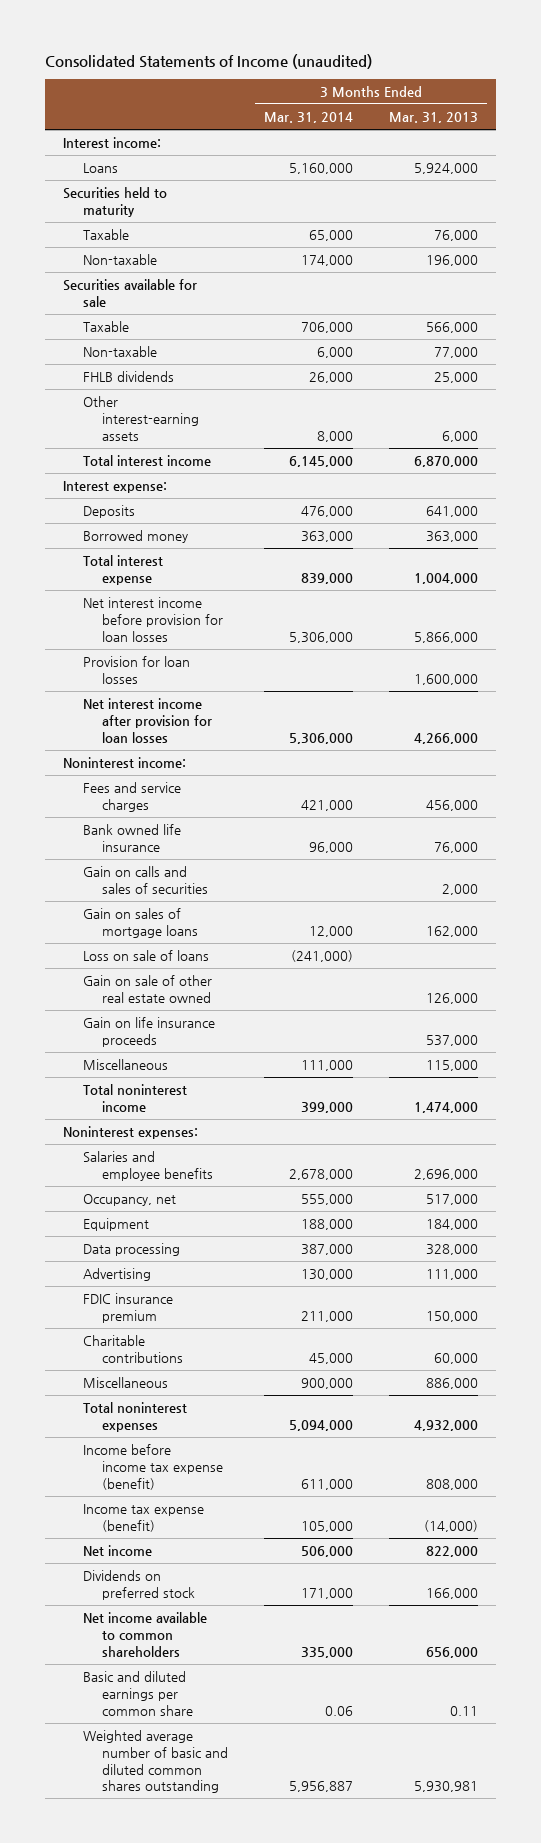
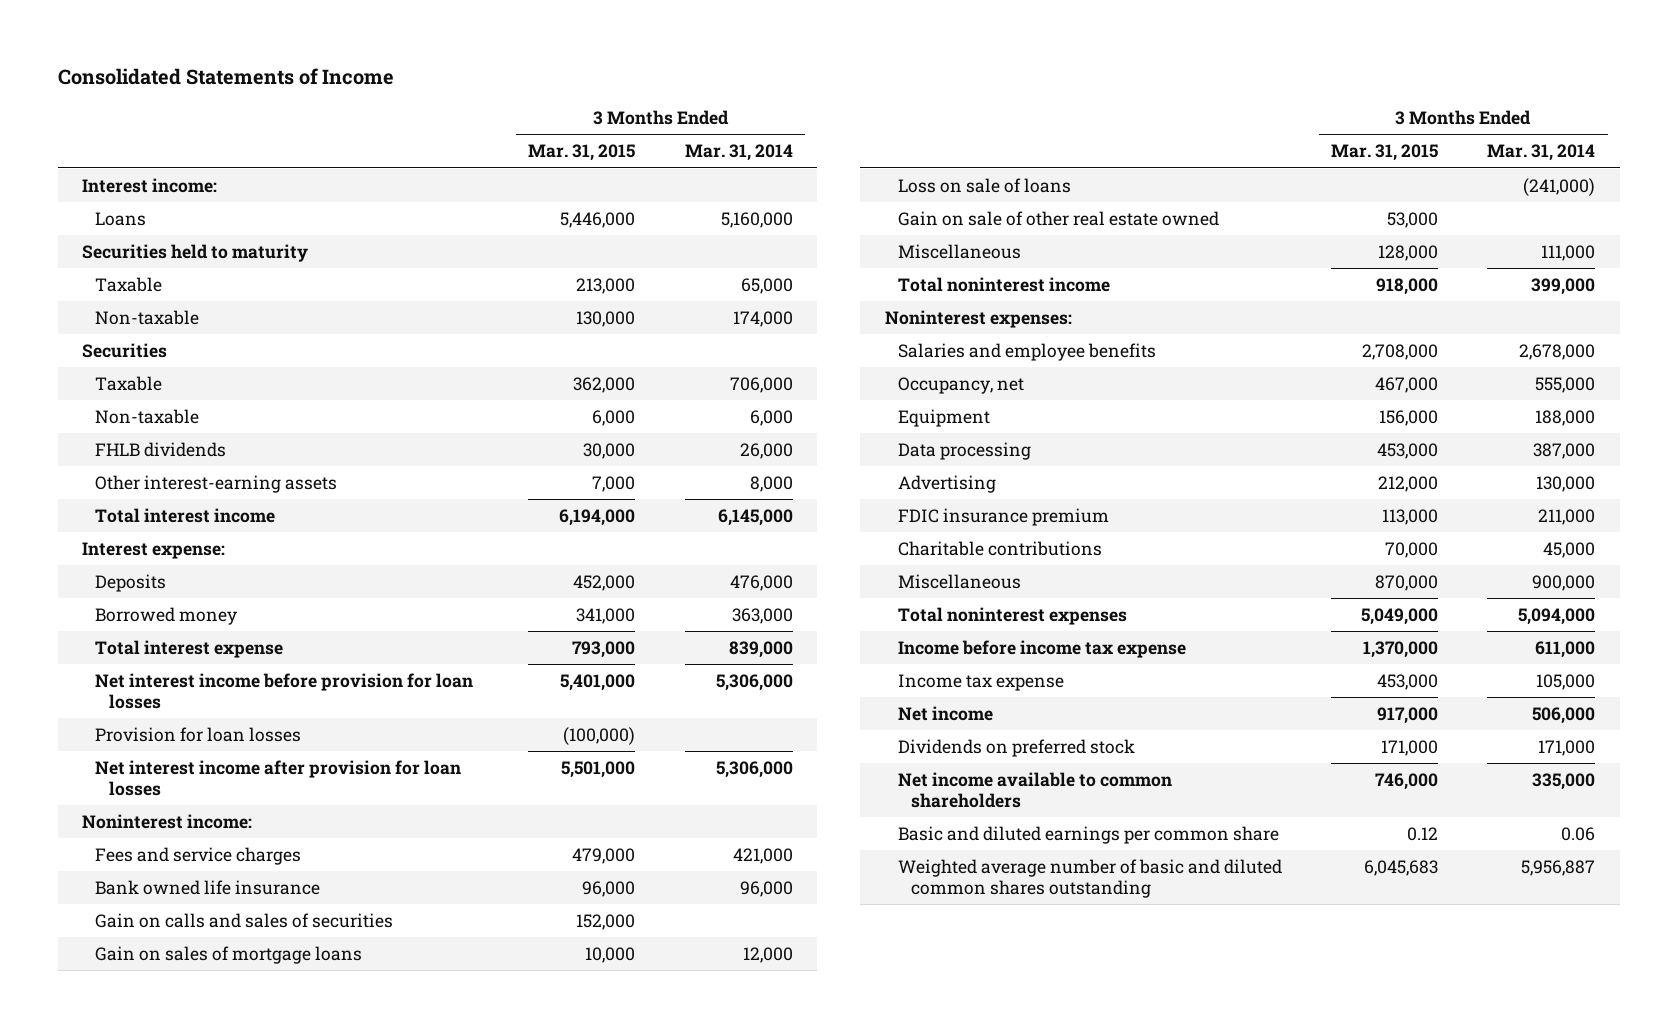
- Consolidated Statements of Income (unaudited)
+ Consolidated Statements of Income
- | 3 Months Ended Mar. 31, 2014 | 3 Months Ended Mar. 31, 2013
+ | 3 Months Ended Mar. 31, 2015 | 3 Months Ended Mar. 31, 2014
- Securities available for sale
+ Securities
- Gain on life insurance proceeds | | 537,000
- Income before income tax expense (benefit) | 611,000 | 808,000
- Income tax expense (benefit) | 105,000 | (14,000)
+ Income before income tax expense | 1,370,000 | 611,000
+ Income tax expense | 453,000 | 105,000

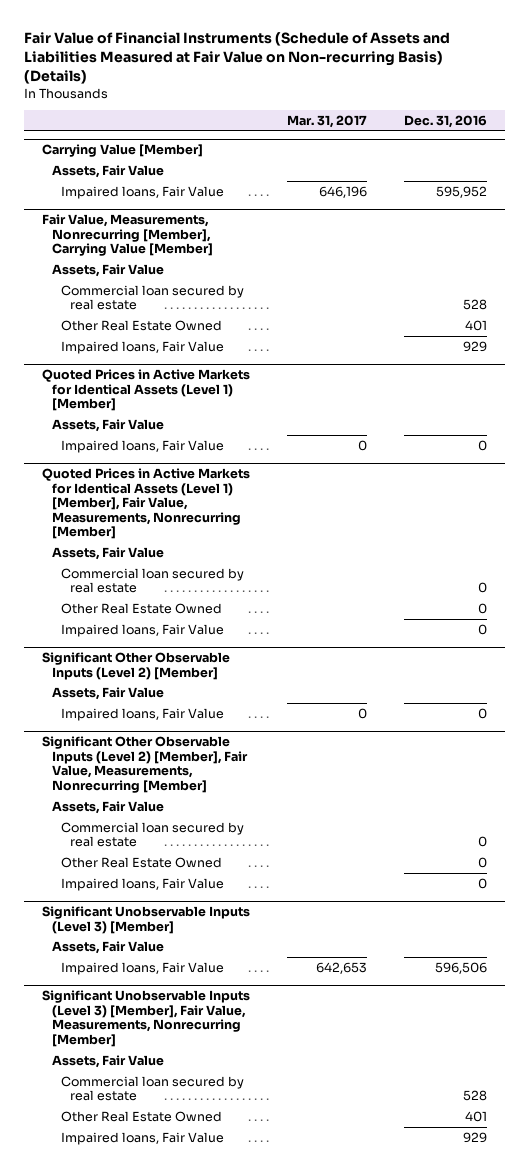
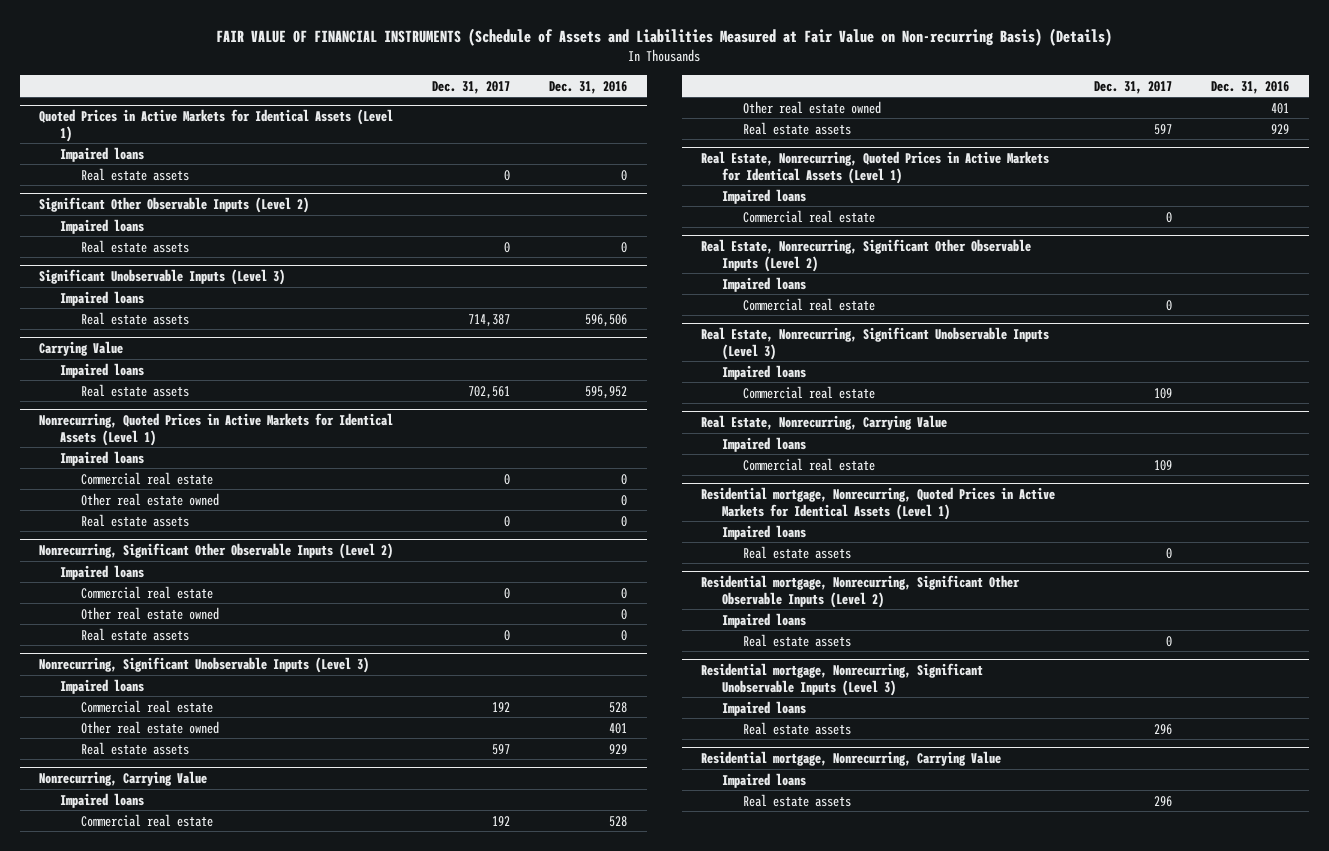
- Fair Value of Financial Instruments (Schedule of Assets and Liabilities Measured at Fair Value on Non-recurring Basis) (Details)
+ FAIR VALUE OF FINANCIAL INSTRUMENTS (Schedule of Assets and Liabilities Measured at Fair Value on Non-recurring Basis) (Details)
- | Mar. 31, 2017 | Dec. 31, 2016
+ | Dec. 31, 2017 | Dec. 31, 2016
- Carrying Value [Member]
- Assets, Fair Value
- Impaired loans, Fair Value | 646,196 | 595,952
- Fair Value, Measurements, Nonrecurring [Member], Carrying Value [Member]
- Assets, Fair Value
- Commercial loan secured by real estate | | 528
- Other Real Estate Owned | | 401
- Impaired loans, Fair Value | | 929
- Quoted Prices in Active Markets for Identical Assets (Level 1) [Member]
- Assets, Fair Value
- Impaired loans, Fair Value | 0 | 0
- Quoted Prices in Active Markets for Identical Assets (Level 1) [Member], Fair Value, Measurements, Nonrecurring [Member]
- Assets, Fair Value
- Commercial loan secured by real estate | | 0
- Other Real Estate Owned | | 0
- Impaired loans, Fair Value | | 0
- Significant Other Observable Inputs (Level 2) [Member]
- Assets, Fair Value
- Impaired loans, Fair Value | 0 | 0
- Significant Other Observable Inputs (Level 2) [Member], Fair Value, Measurements, Nonrecurring [Member]
- Assets, Fair Value
- Commercial loan secured by real estate | | 0
- Other Real Estate Owned | | 0
- Impaired loans, Fair Value | | 0
- Significant Unobservable Inputs (Level 3) [Member]
- Assets, Fair Value
- Impaired loans, Fair Value | 642,653 | 596,506
- Significant Unobservable Inputs (Level 3) [Member], Fair Value, Measurements, Nonrecurring [Member]
- Assets, Fair Value
- Commercial loan secured by real estate | | 528
- Other Real Estate Owned | | 401
- Impaired loans, Fair Value | | 929
+ Quoted Prices in Active Markets for Identical Assets (Level 1)
+ Impaired loans
+ Real estate assets | 0 | 0
+ Significant Other Observable Inputs (Level 2)
+ Impaired loans
+ Real estate assets | 0 | 0
+ Significant Unobservable Inputs (Level 3)
+ Impaired loans
+ Real estate assets | 714,387 | 596,506
+ Carrying Value
+ Impaired loans
+ Real estate assets | 702,561 | 595,952
+ Nonrecurring, Quoted Prices in Active Markets for Identical Assets (Level 1)
+ Impaired loans
+ Commercial real estate | 0 | 0
+ Other real estate owned | | 0
+ Real estate assets | 0 | 0
+ Nonrecurring, Significant Other Observable Inputs (Level 2)
+ Impaired loans
+ Commercial real estate | 0 | 0
+ Other real estate owned | | 0
+ Real estate assets | 0 | 0
+ Nonrecurring, Significant Unobservable Inputs (Level 3)
+ Impaired loans
+ Commercial real estate | 192 | 528
+ Other real estate owned | | 401
+ Real estate assets | 597 | 929
+ Nonrecurring, Carrying Value
+ Impaired loans
+ Commercial real estate | 192 | 528
+ Other real estate owned | | 401
+ Real estate assets | 597 | 929
+ Real Estate, Nonrecurring, Quoted Prices in Active Markets for Identical Assets (Level 1)
+ Impaired loans
+ Commercial real estate | 0 |
+ Real Estate, Nonrecurring, Significant Other Observable Inputs (Level 2)
+ Impaired loans
+ Commercial real estate | 0 |
+ Real Estate, Nonrecurring, Significant Unobservable Inputs (Level 3)
+ Impaired loans
+ Commercial real estate | 109 |
+ Real Estate, Nonrecurring, Carrying Value
+ Impaired loans
+ Commercial real estate | 109 |
+ Residential mortgage, Nonrecurring, Quoted Prices in Active Markets for Identical Assets (Level 1)
+ Impaired loans
+ Real estate assets | 0 |
+ Residential mortgage, Nonrecurring, Significant Other Observable Inputs (Level 2)
+ Impaired loans
+ Real estate assets | 0 |
+ Residential mortgage, Nonrecurring, Significant Unobservable Inputs (Level 3)
+ Impaired loans
+ Real estate assets | 296 |
+ Residential mortgage, Nonrecurring, Carrying Value
+ Impaired loans
+ Real estate assets | 296 |

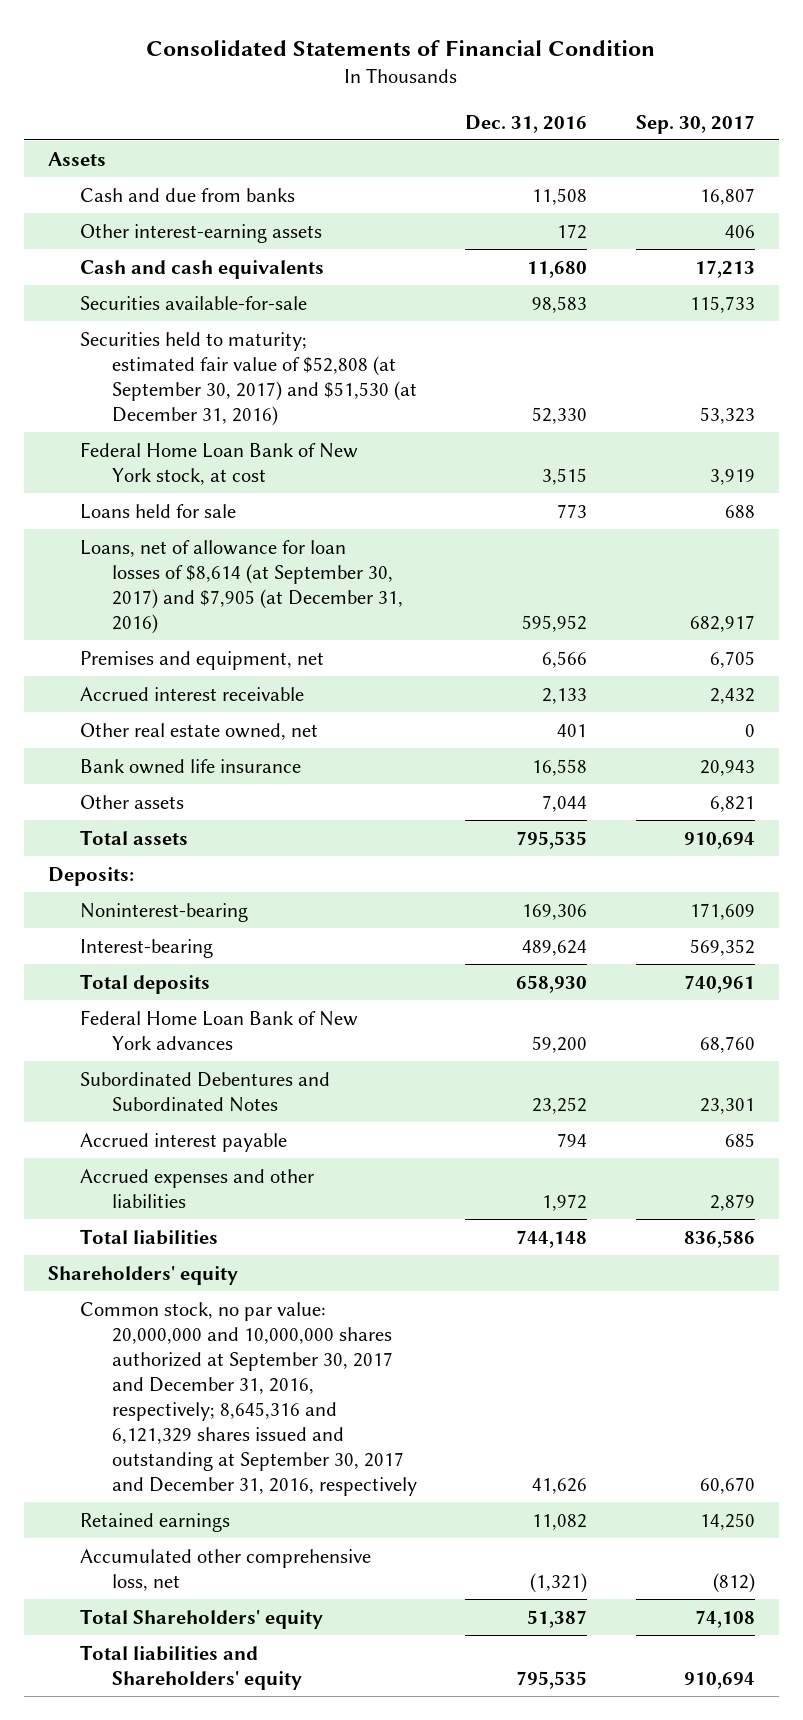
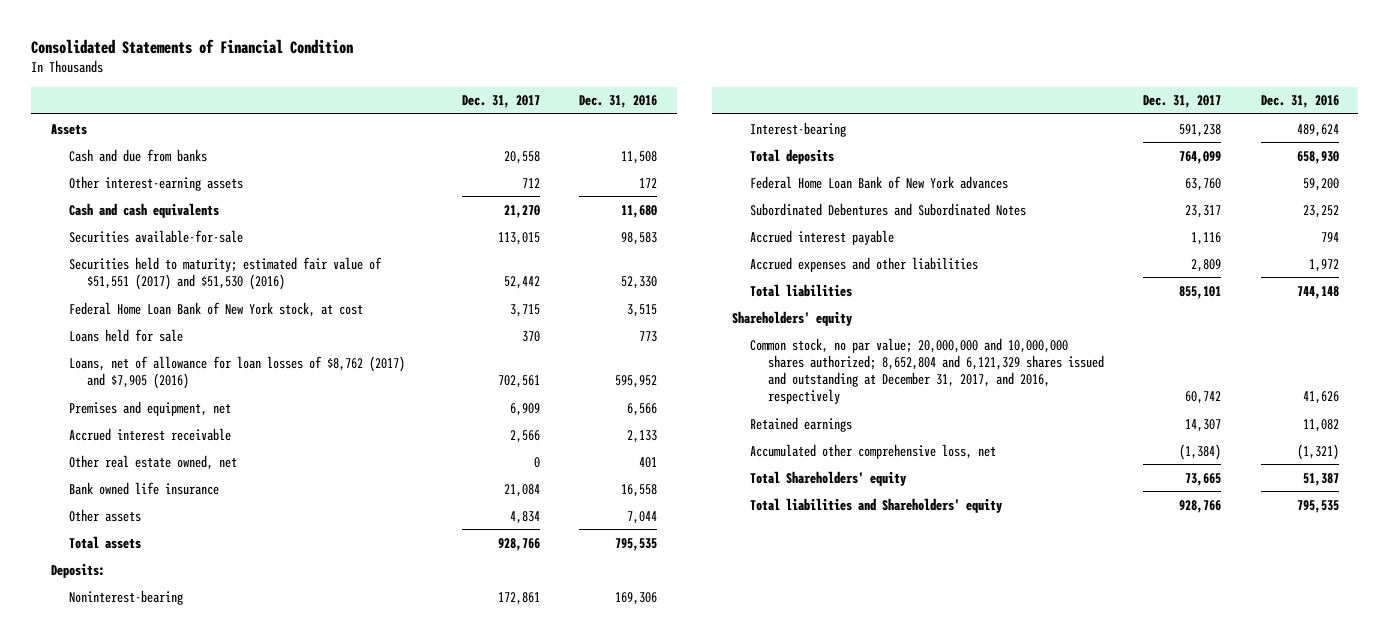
- | Dec. 31, 2016 | Sep. 30, 2017
+ | Dec. 31, 2017 | Dec. 31, 2016
- Securities held to maturity; estimated fair value of $52,808 (at September 30, 2017) and $51,530 (at December 31, 2016) | 52,330 | 53,323
+ Securities held to maturity; estimated fair value of $51,551 (2017) and $51,530 (2016) | 52,442 | 52,330
- Loans, net of allowance for loan losses of $8,614 (at September 30, 2017) and $7,905 (at December 31, 2016) | 595,952 | 682,917
+ Loans, net of allowance for loan losses of $8,762 (2017) and $7,905 (2016) | 702,561 | 595,952
- Common stock, no par value: 20,000,000 and 10,000,000 shares authorized at September 30, 2017 and December 31, 2016, respectively; 8,645,316 and 6,121,329 shares issued and outstanding at September 30, 2017 and December 31, 2016, respectively | 41,626 | 60,670
+ Common stock, no par value; 20,000,000 and 10,000,000 shares authorized; 8,652,804 and 6,121,329 shares issued and outstanding at December 31, 2017, and 2016, respectively | 60,742 | 41,626

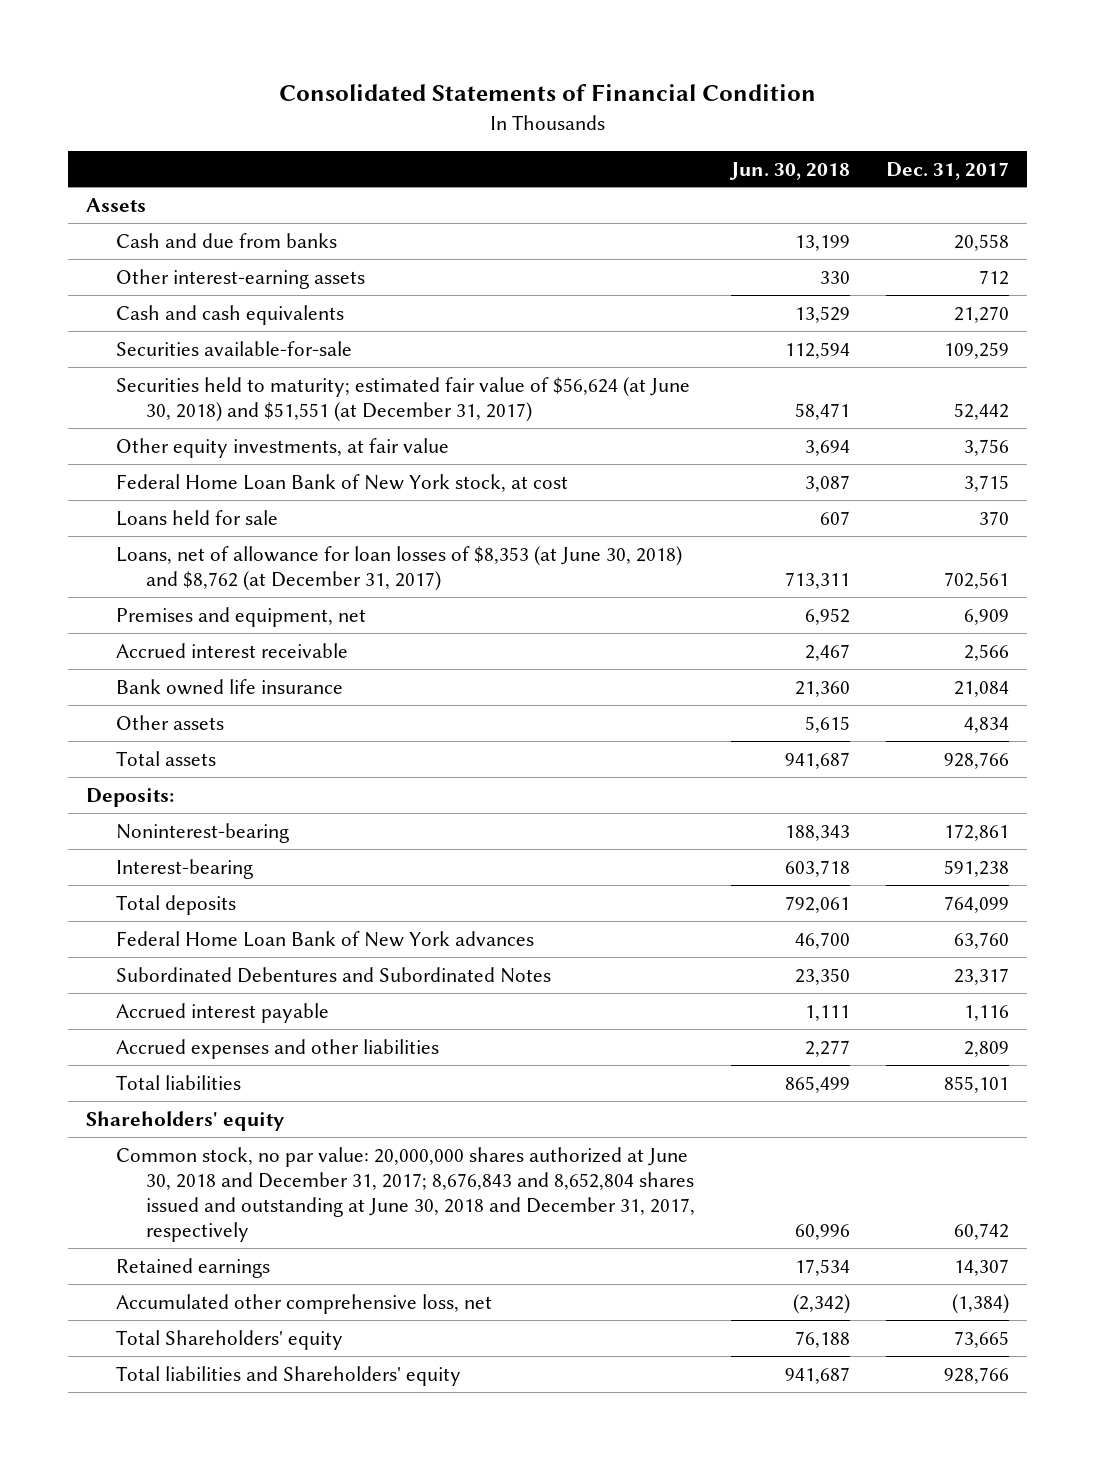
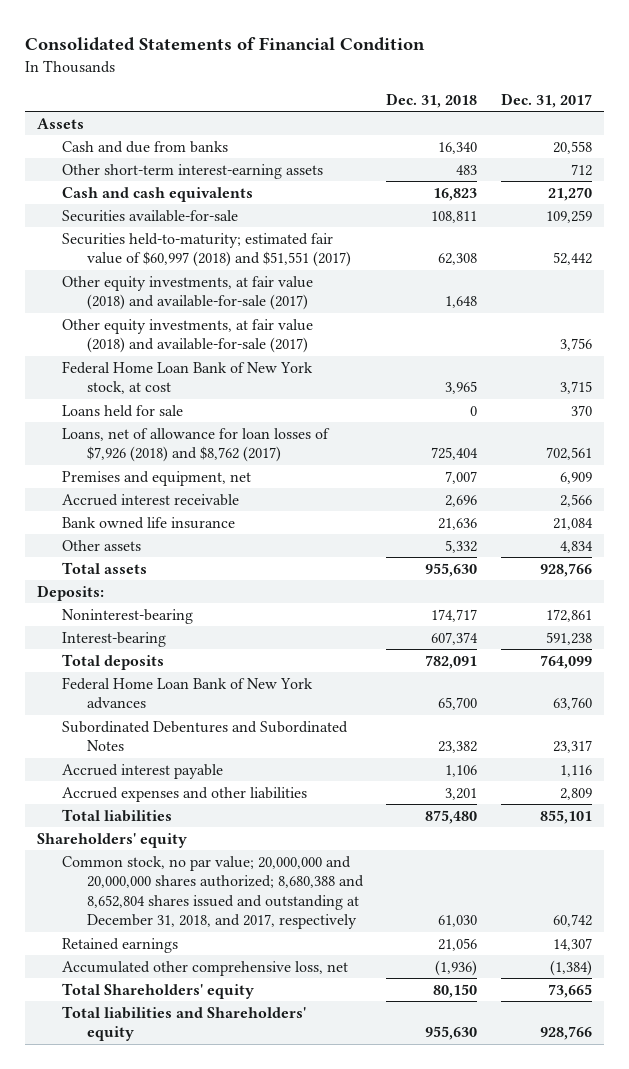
- | Jun. 30, 2018 | Dec. 31, 2017
+ | Dec. 31, 2018 | Dec. 31, 2017
- Other interest-earning assets | 330 | 712
+ Other short-term interest-earning assets | 483 | 712
- Securities held to maturity; estimated fair value of $56,624 (at June 30, 2018) and $51,551 (at December 31, 2017) | 58,471 | 52,442
- Other equity investments, at fair value | 3,694 | 3,756
+ Securities held-to-maturity; estimated fair value of $60,997 (2018) and $51,551 (2017) | 62,308 | 52,442
+ Other equity investments, at fair value (2018) and available-for-sale (2017) | 1,648 |
+ Other equity investments, at fair value (2018) and available-for-sale (2017) | | 3,756
- Loans, net of allowance for loan losses of $8,353 (at June 30, 2018) and $8,762 (at December 31, 2017) | 713,311 | 702,561
+ Loans, net of allowance for loan losses of $7,926 (2018) and $8,762 (2017) | 725,404 | 702,561
- Common stock, no par value: 20,000,000 shares authorized at June 30, 2018 and December 31, 2017; 8,676,843 and 8,652,804 shares issued and outstanding at June 30, 2018 and December 31, 2017, respectively | 60,996 | 60,742
+ Common stock, no par value; 20,000,000 and 20,000,000 shares authorized; 8,680,388 and 8,652,804 shares issued and outstanding at December 31, 2018, and 2017, respectively | 61,030 | 60,742

